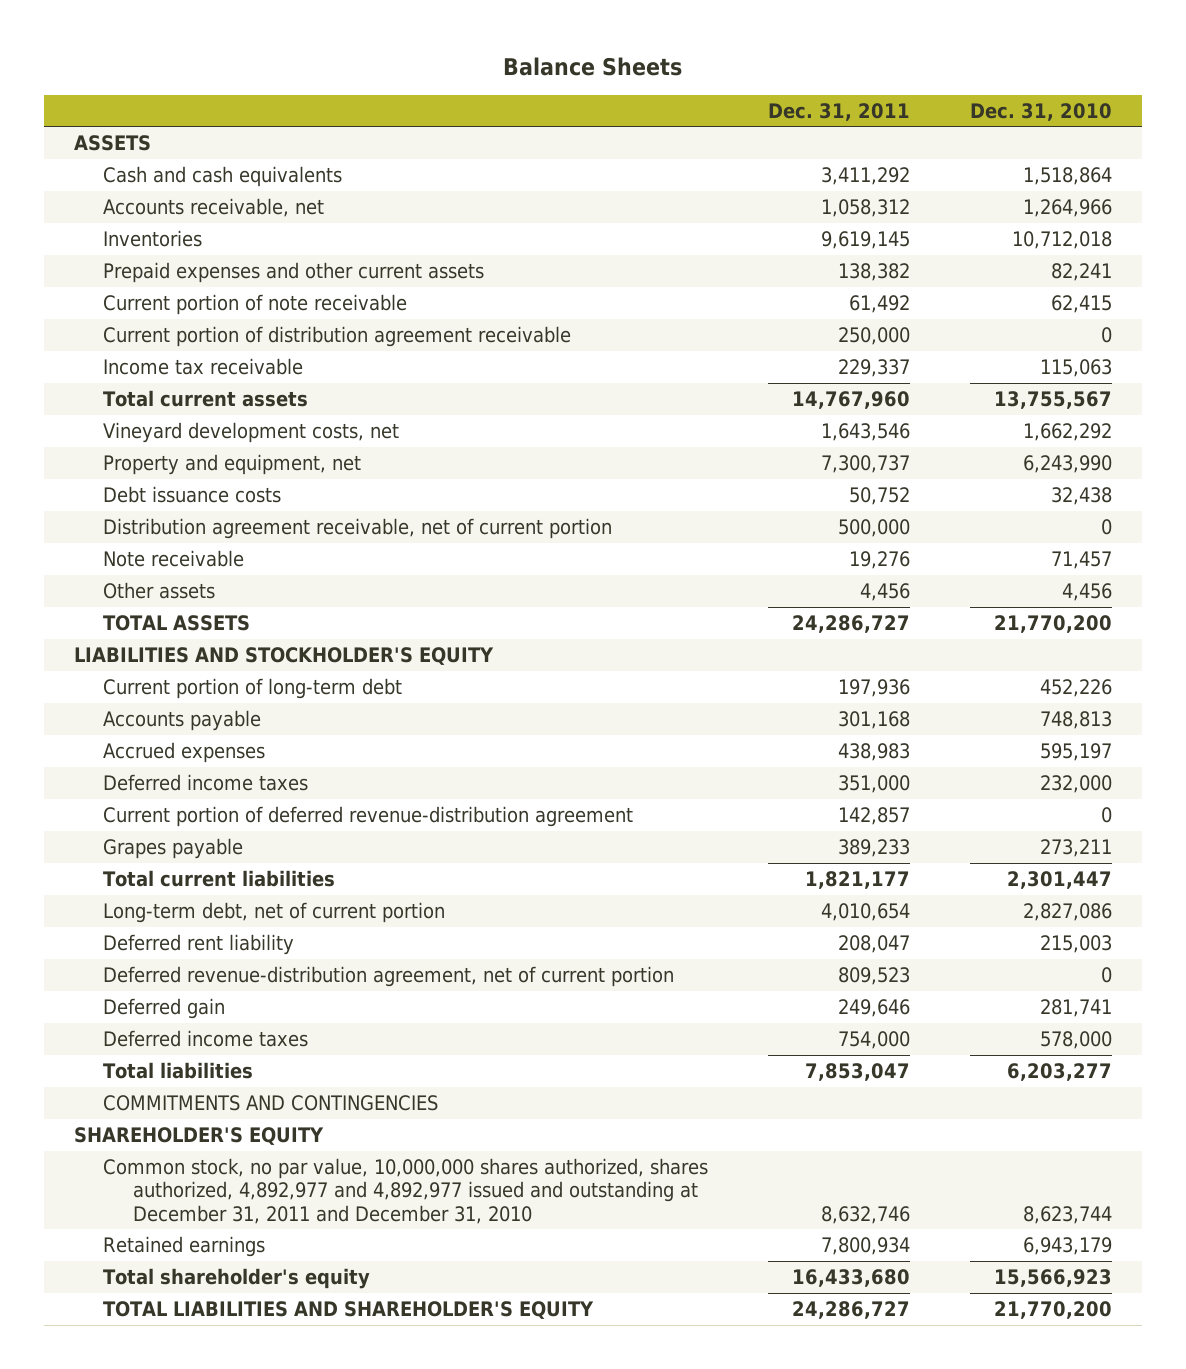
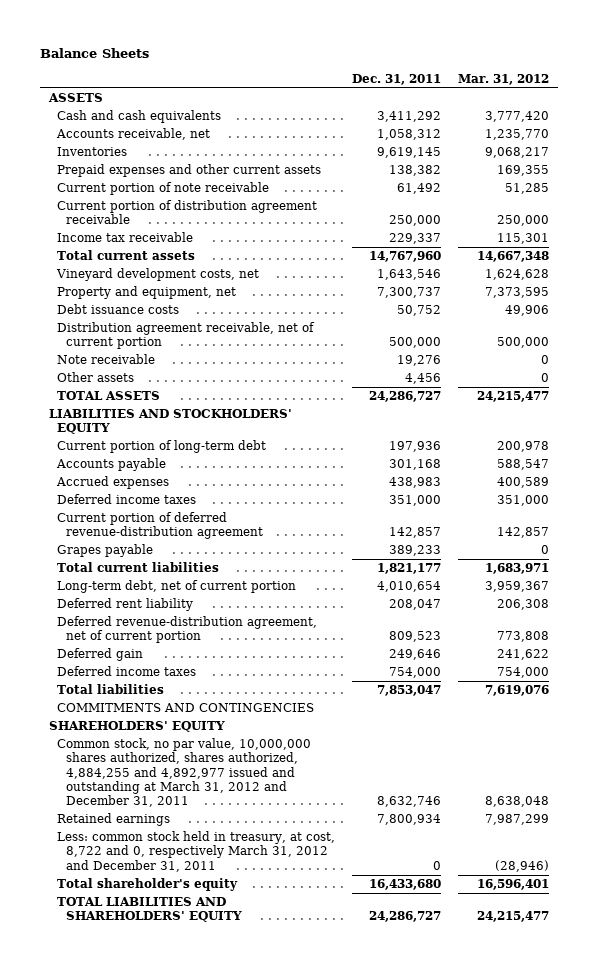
- | Dec. 31, 2011 | Dec. 31, 2010
+ | Dec. 31, 2011 | Mar. 31, 2012
- LIABILITIES AND STOCKHOLDER'S EQUITY
+ LIABILITIES AND STOCKHOLDERS' EQUITY
- SHAREHOLDER'S EQUITY
- Common stock, no par value, 10,000,000 shares authorized, shares authorized, 4,892,977 and 4,892,977 issued and outstanding at December 31, 2011 and December 31, 2010 | 8,632,746 | 8,623,744
+ SHAREHOLDERS' EQUITY
+ Common stock, no par value, 10,000,000 shares authorized, shares authorized, 4,884,255 and 4,892,977 issued and outstanding at March 31, 2012 and December 31, 2011 | 8,632,746 | 8,638,048
+ Less: common stock held in treasury, at cost, 8,722 and 0, respectively March 31, 2012 and December 31, 2011 | 0 | (28,946)
- TOTAL LIABILITIES AND SHAREHOLDER'S EQUITY | 24,286,727 | 21,770,200
+ TOTAL LIABILITIES AND SHAREHOLDERS' EQUITY | 24,286,727 | 24,215,477

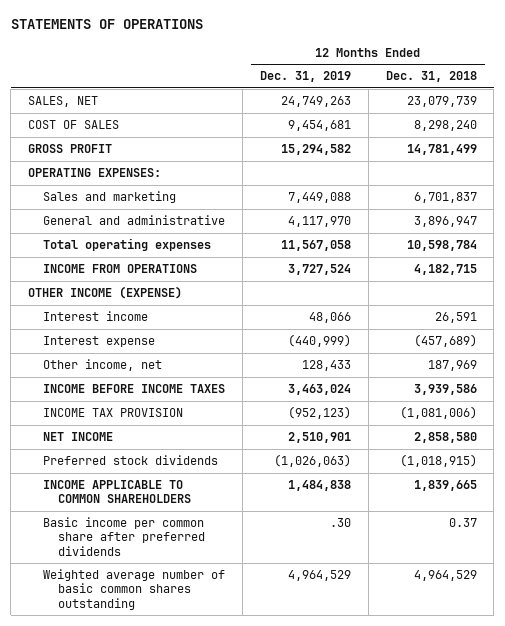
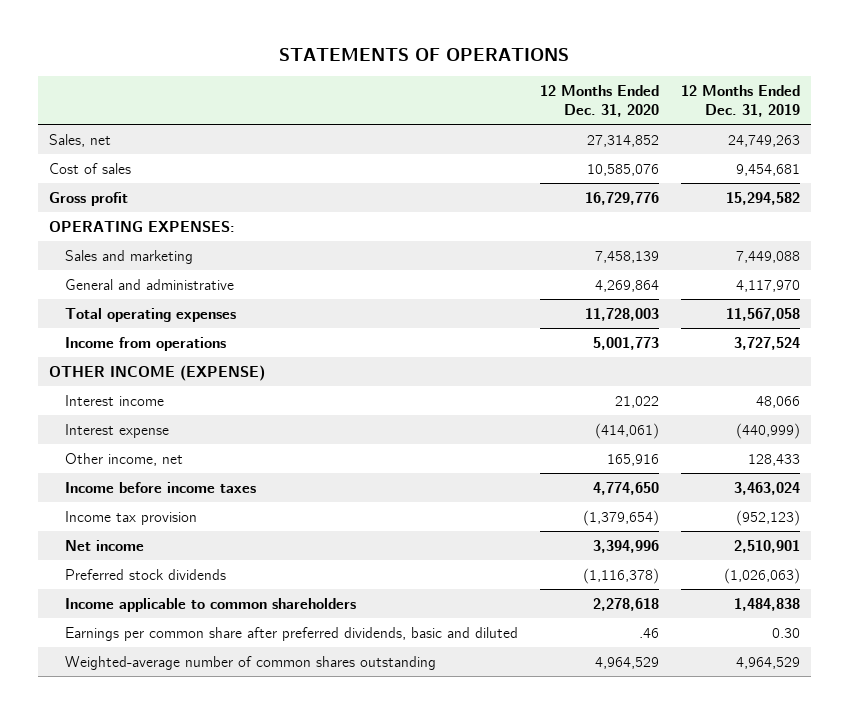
- | 12 Months Ended Dec. 31, 2019 | 12 Months Ended Dec. 31, 2018
+ | 12 Months Ended Dec. 31, 2020 | 12 Months Ended Dec. 31, 2019
- SALES, NET | 24,749,263 | 23,079,739
- COST OF SALES | 9,454,681 | 8,298,240
- GROSS PROFIT | 15,294,582 | 14,781,499
+ Sales, net | 27,314,852 | 24,749,263
+ Cost of sales | 10,585,076 | 9,454,681
+ Gross profit | 16,729,776 | 15,294,582
- INCOME FROM OPERATIONS | 3,727,524 | 4,182,715
+ Income from operations | 5,001,773 | 3,727,524
- INCOME BEFORE INCOME TAXES | 3,463,024 | 3,939,586
- INCOME TAX PROVISION | (952,123) | (1,081,006)
- NET INCOME | 2,510,901 | 2,858,580
+ Income before income taxes | 4,774,650 | 3,463,024
+ Income tax provision | (1,379,654) | (952,123)
+ Net income | 3,394,996 | 2,510,901
- INCOME APPLICABLE TO COMMON SHAREHOLDERS | 1,484,838 | 1,839,665
- Basic income per common share after preferred dividends | .30 | 0.37
- Weighted average number of basic common shares outstanding | 4,964,529 | 4,964,529
+ Income applicable to common shareholders | 2,278,618 | 1,484,838
+ Earnings per common share after preferred dividends, basic and diluted | .46 | 0.30
+ Weighted-average number of common shares outstanding | 4,964,529 | 4,964,529

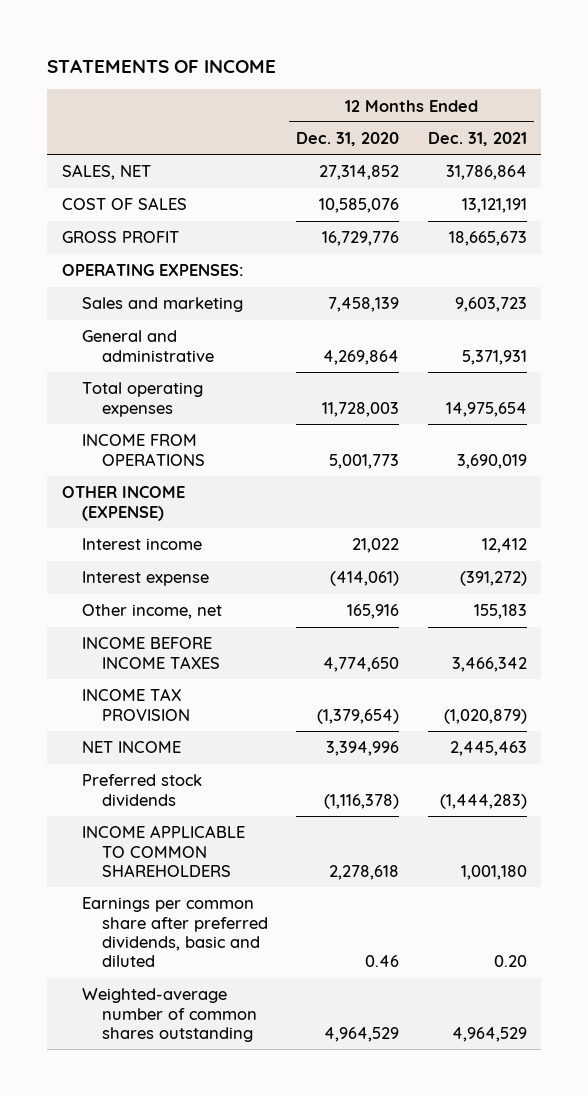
- STATEMENTS OF OPERATIONS
+ STATEMENTS OF INCOME
- | 12 Months Ended Dec. 31, 2020 | 12 Months Ended Dec. 31, 2019
+ | 12 Months Ended Dec. 31, 2020 | 12 Months Ended Dec. 31, 2021
- Sales, net | 27,314,852 | 24,749,263
- Cost of sales | 10,585,076 | 9,454,681
- Gross profit | 16,729,776 | 15,294,582
+ SALES, NET | 27,314,852 | 31,786,864
+ COST OF SALES | 10,585,076 | 13,121,191
+ GROSS PROFIT | 16,729,776 | 18,665,673
- Income from operations | 5,001,773 | 3,727,524
+ INCOME FROM OPERATIONS | 5,001,773 | 3,690,019
- Income before income taxes | 4,774,650 | 3,463,024
- Income tax provision | (1,379,654) | (952,123)
- Net income | 3,394,996 | 2,510,901
+ INCOME BEFORE INCOME TAXES | 4,774,650 | 3,466,342
+ INCOME TAX PROVISION | (1,379,654) | (1,020,879)
+ NET INCOME | 3,394,996 | 2,445,463
- Income applicable to common shareholders | 2,278,618 | 1,484,838
- Earnings per common share after preferred dividends, basic and diluted | .46 | 0.30
+ INCOME APPLICABLE TO COMMON SHAREHOLDERS | 2,278,618 | 1,001,180
+ Earnings per common share after preferred dividends, basic and diluted | 0.46 | 0.20

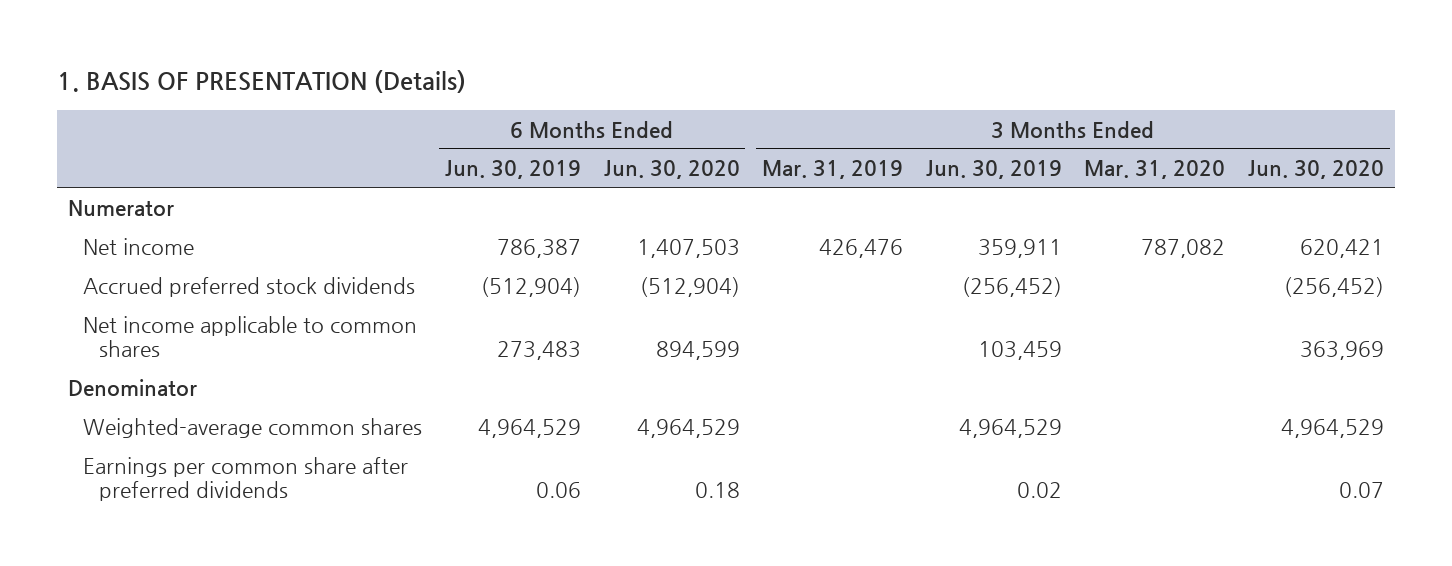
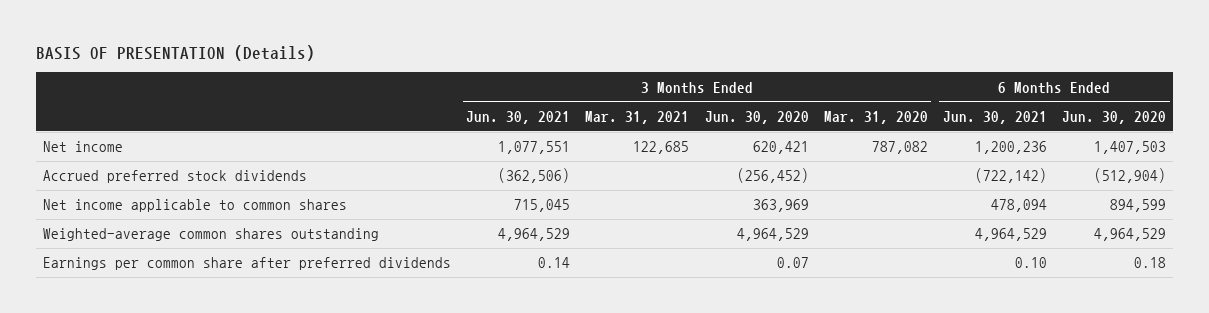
- 1. BASIS OF PRESENTATION (Details)
+ BASIS OF PRESENTATION (Details)
- | 6 Months Ended Jun. 30, 2019 | 6 Months Ended Jun. 30, 2020 | 3 Months Ended Mar. 31, 2019 | 3 Months Ended Jun. 30, 2019 | 3 Months Ended Mar. 31, 2020 | 3 Months Ended Jun. 30, 2020
+ | 3 Months Ended Jun. 30, 2021 | 3 Months Ended Mar. 31, 2021 | 3 Months Ended Jun. 30, 2020 | 3 Months Ended Mar. 31, 2020 | 6 Months Ended Jun. 30, 2021 | 6 Months Ended Jun. 30, 2020
- Numerator
- Denominator
- Weighted-average common shares | 4,964,529 | 4,964,529 | | 4,964,529 | | 4,964,529
+ Weighted-average common shares outstanding | 4,964,529 | | 4,964,529 | | 4,964,529 | 4,964,529

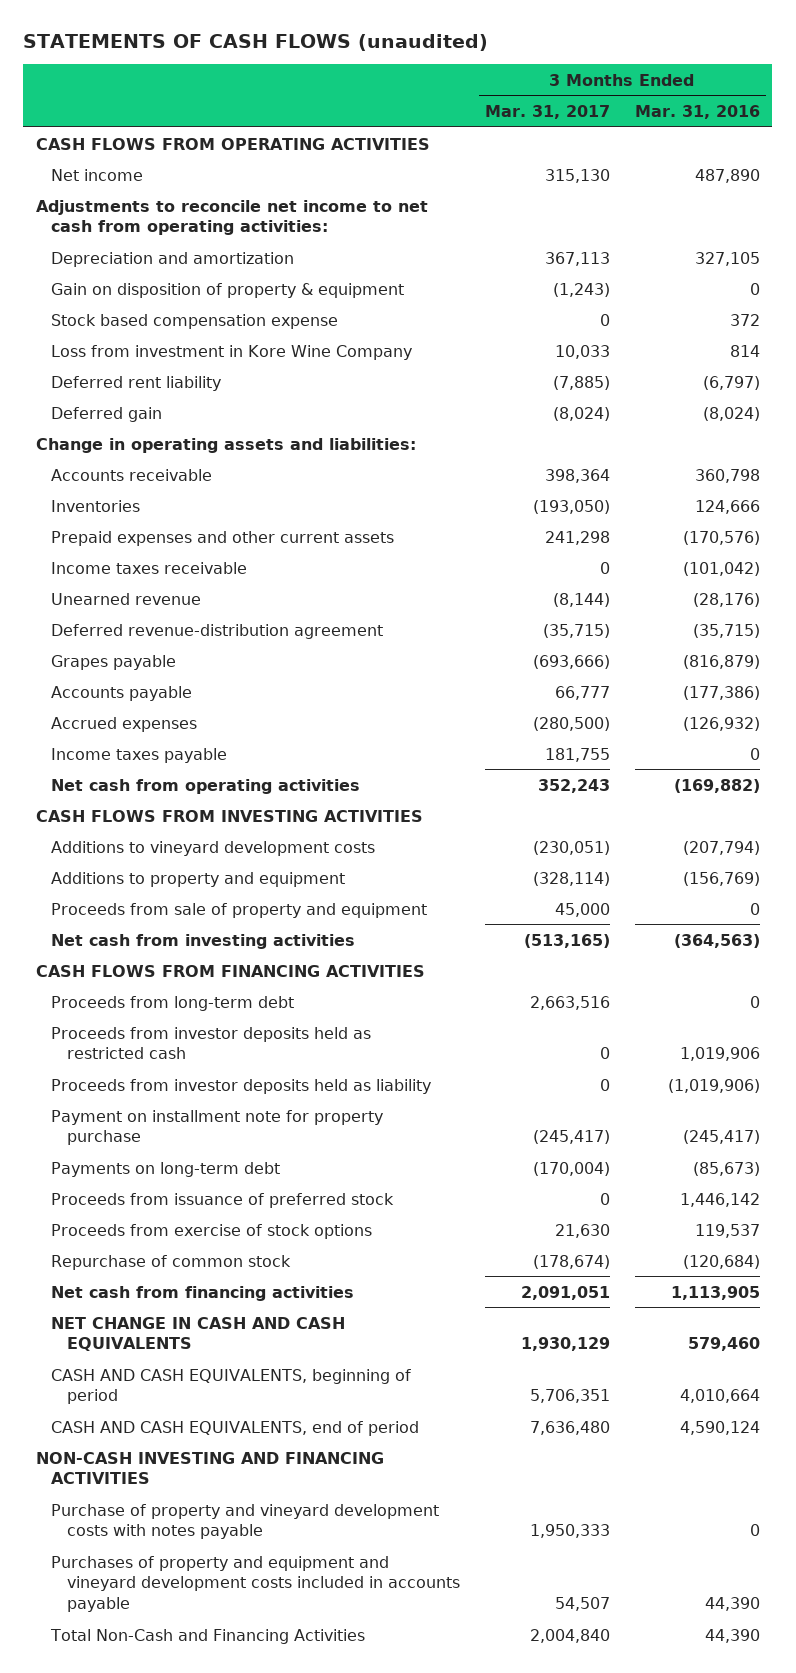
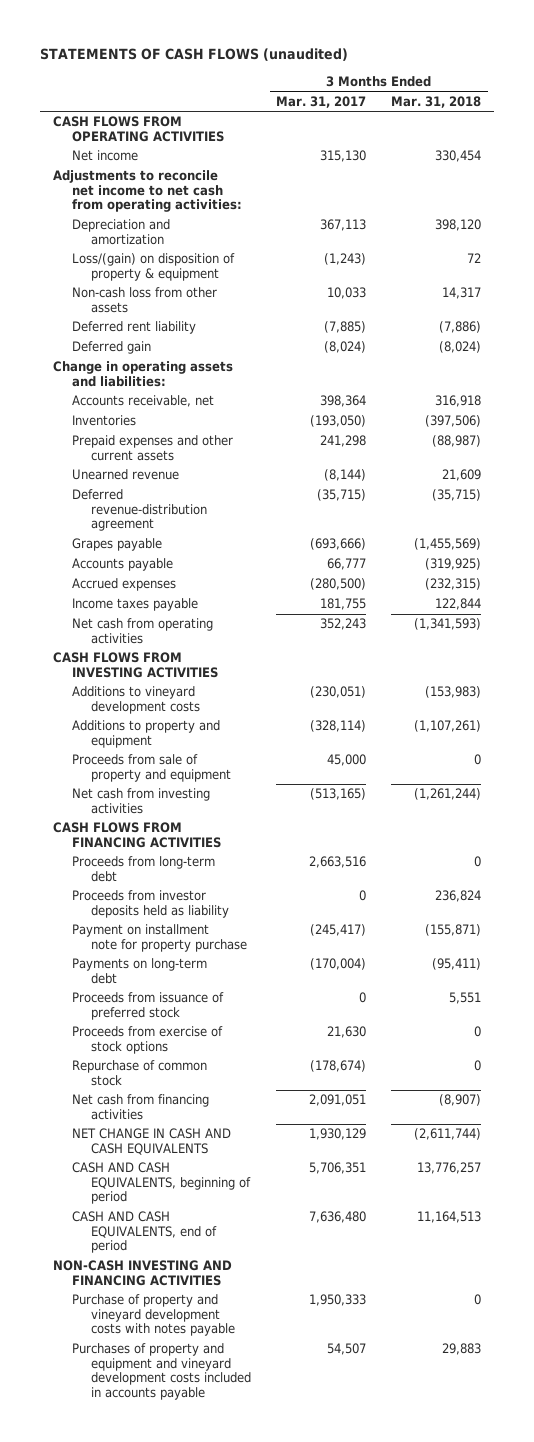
- | 3 Months Ended Mar. 31, 2017 | 3 Months Ended Mar. 31, 2016
+ | 3 Months Ended Mar. 31, 2017 | 3 Months Ended Mar. 31, 2018
- Gain on disposition of property & equipment | (1,243) | 0
- Stock based compensation expense | 0 | 372
- Loss from investment in Kore Wine Company | 10,033 | 814
+ Loss/(gain) on disposition of property & equipment | (1,243) | 72
+ Non-cash loss from other assets | 10,033 | 14,317
- Accounts receivable | 398,364 | 360,798
+ Accounts receivable, net | 398,364 | 316,918
- Income taxes receivable | 0 | (101,042)
- Proceeds from investor deposits held as restricted cash | 0 | 1,019,906
- Total Non-Cash and Financing Activities | 2,004,840 | 44,390

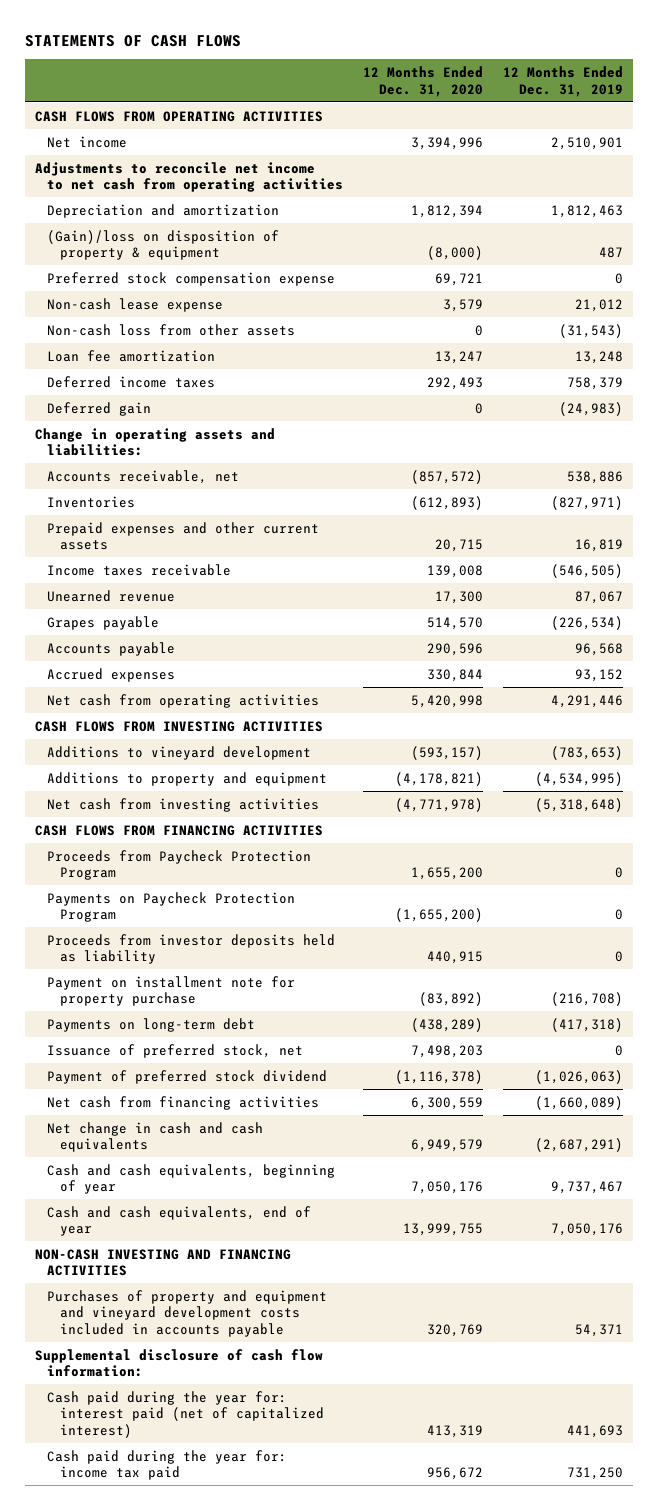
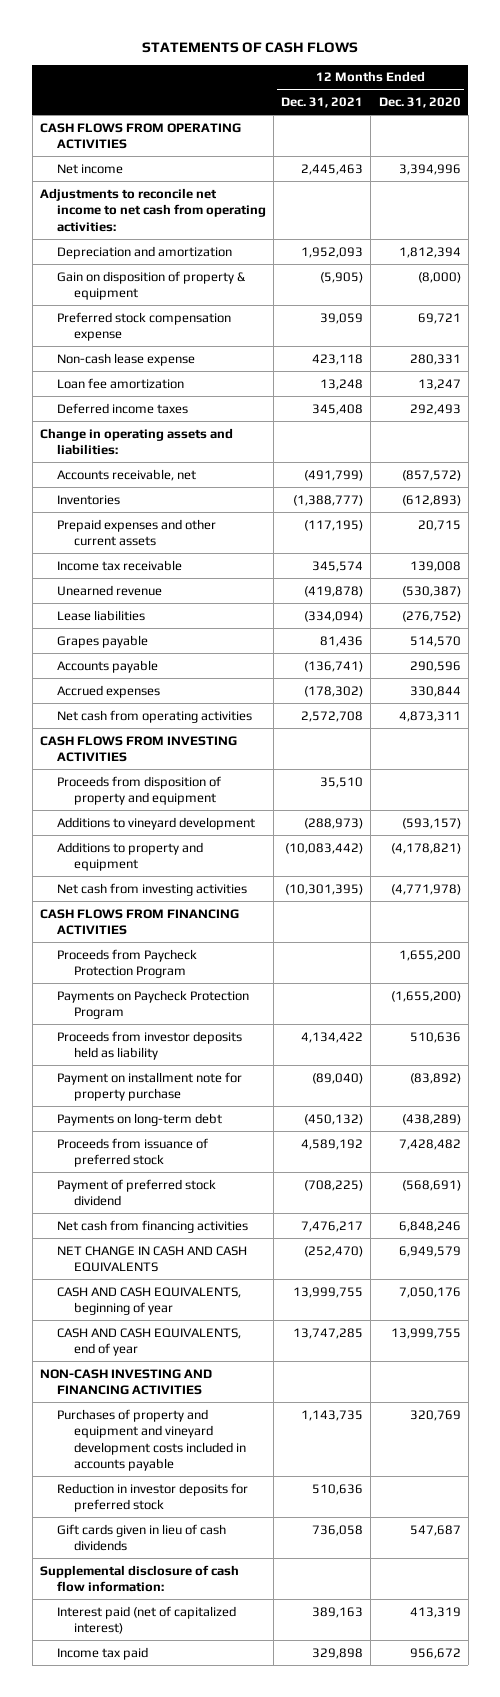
- | 12 Months Ended Dec. 31, 2020 | 12 Months Ended Dec. 31, 2019
+ | 12 Months Ended Dec. 31, 2021 | 12 Months Ended Dec. 31, 2020
- Adjustments to reconcile net income to net cash from operating activities
+ Adjustments to reconcile net income to net cash from operating activities:
- (Gain)/loss on disposition of property & equipment | (8,000) | 487
+ Gain on disposition of property & equipment | (5,905) | (8,000)
- Non-cash lease expense | 3,579 | 21,012
- Non-cash loss from other assets | 0 | (31,543)
+ Non-cash lease expense | 423,118 | 280,331
- Deferred gain | 0 | (24,983)
- Income taxes receivable | 139,008 | (546,505)
- Unearned revenue | 17,300 | 87,067
+ Income tax receivable | 345,574 | 139,008
+ Unearned revenue | (419,878) | (530,387)
+ Lease liabilities | (334,094) | (276,752)
- Net cash from operating activities | 5,420,998 | 4,291,446
+ Net cash from operating activities | 2,572,708 | 4,873,311
+ Proceeds from disposition of property and equipment | 35,510 |
- Proceeds from investor deposits held as liability | 440,915 | 0
+ Proceeds from investor deposits held as liability | 4,134,422 | 510,636
- Issuance of preferred stock, net | 7,498,203 | 0
- Payment of preferred stock dividend | (1,116,378) | (1,026,063)
- Net cash from financing activities | 6,300,559 | (1,660,089)
- Net change in cash and cash equivalents | 6,949,579 | (2,687,291)
- Cash and cash equivalents, beginning of year | 7,050,176 | 9,737,467
- Cash and cash equivalents, end of year | 13,999,755 | 7,050,176
+ Proceeds from issuance of preferred stock | 4,589,192 | 7,428,482
+ Payment of preferred stock dividend | (708,225) | (568,691)
+ Net cash from financing activities | 7,476,217 | 6,848,246
+ NET CHANGE IN CASH AND CASH EQUIVALENTS | (252,470) | 6,949,579
+ CASH AND CASH EQUIVALENTS, beginning of year | 13,999,755 | 7,050,176
+ CASH AND CASH EQUIVALENTS, end of year | 13,747,285 | 13,999,755
+ Reduction in investor deposits for preferred stock | 510,636 |
+ Gift cards given in lieu of cash dividends | 736,058 | 547,687
- Cash paid during the year for: interest paid (net of capitalized interest) | 413,319 | 441,693
- Cash paid during the year for: income tax paid | 956,672 | 731,250
+ Interest paid (net of capitalized interest) | 389,163 | 413,319
+ Income tax paid | 329,898 | 956,672

